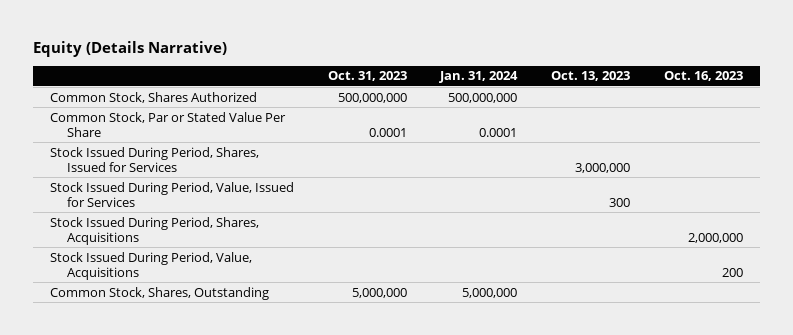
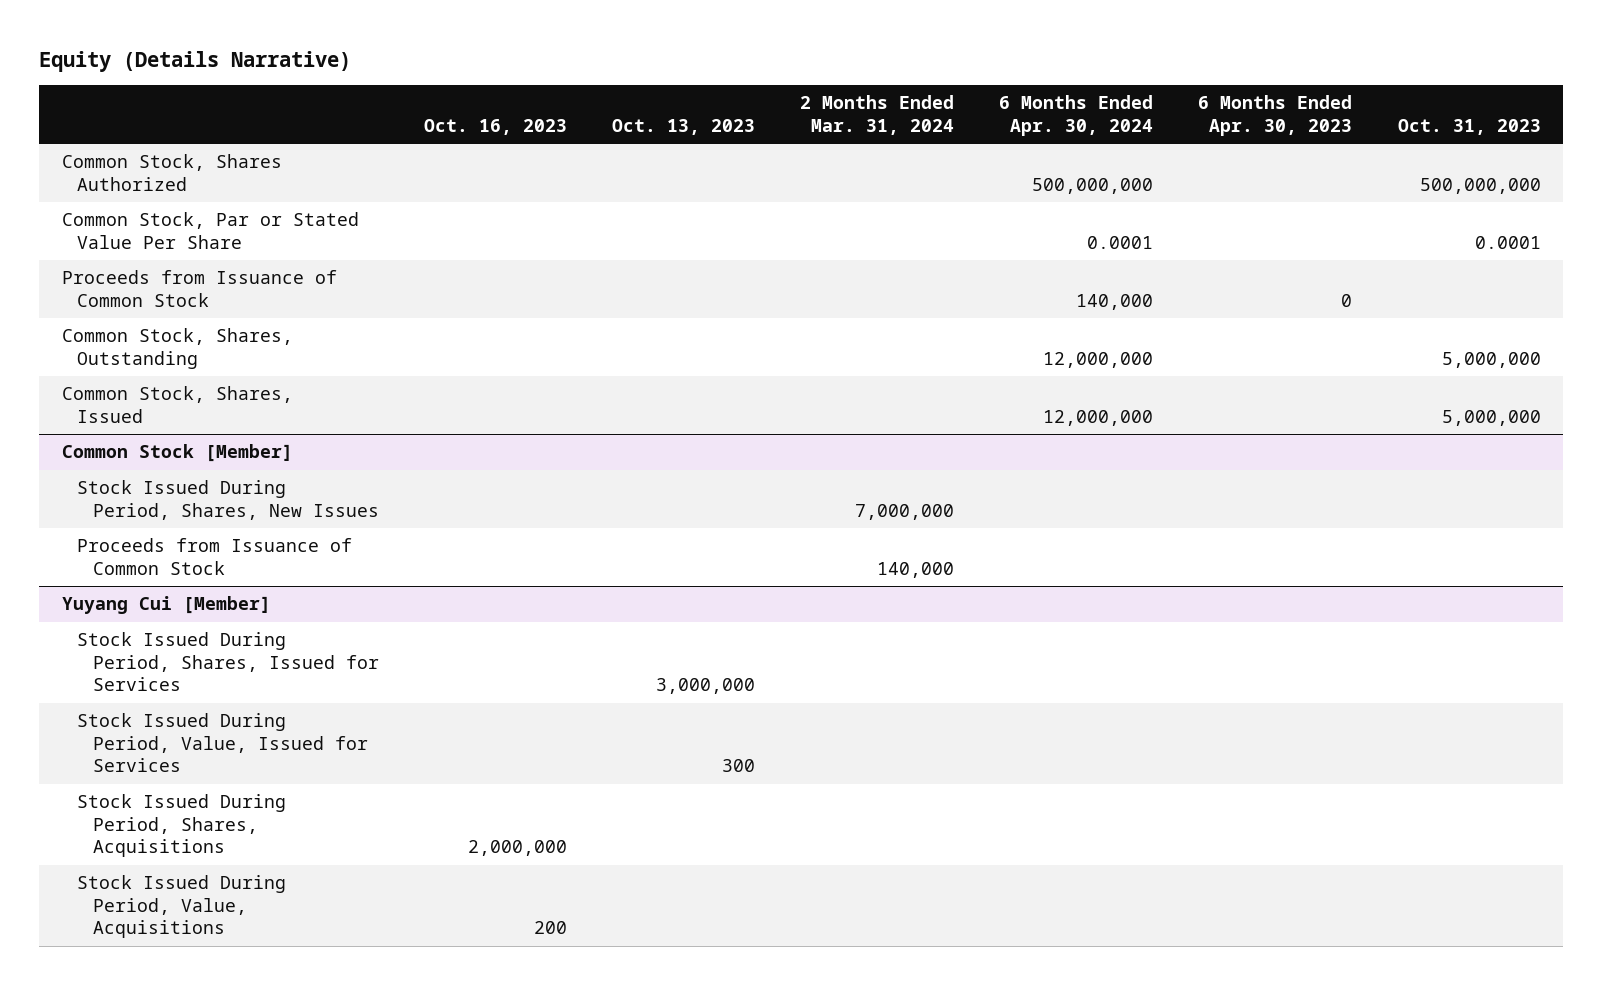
- | Oct. 31, 2023 | Jan. 31, 2024 | Oct. 13, 2023 | Oct. 16, 2023
+ | Oct. 16, 2023 | Oct. 13, 2023 | 2 Months Ended Mar. 31, 2024 | 6 Months Ended Apr. 30, 2024 | 6 Months Ended Apr. 30, 2023 | Oct. 31, 2023
- Stock Issued During Period, Shares, Issued for Services | | | 3,000,000 |
- Stock Issued During Period, Value, Issued for Services | | | 300 |
- Stock Issued During Period, Shares, Acquisitions | | | | 2,000,000
- Stock Issued During Period, Value, Acquisitions | | | | 200
+ Proceeds from Issuance of Common Stock | | | | 140,000 | 0 |
+ Common Stock, Shares, Issued | | | | 12,000,000 | | 5,000,000
+ Common Stock [Member]
+ Stock Issued During Period, Shares, New Issues | | | 7,000,000 | | |
+ Proceeds from Issuance of Common Stock | | | 140,000 | | |
+ Yuyang Cui [Member]
+ Stock Issued During Period, Shares, Issued for Services | | 3,000,000 | | | |
+ Stock Issued During Period, Value, Issued for Services | | 300 | | | |
+ Stock Issued During Period, Shares, Acquisitions | 2,000,000 | | | | |
+ Stock Issued During Period, Value, Acquisitions | 200 | | | | |

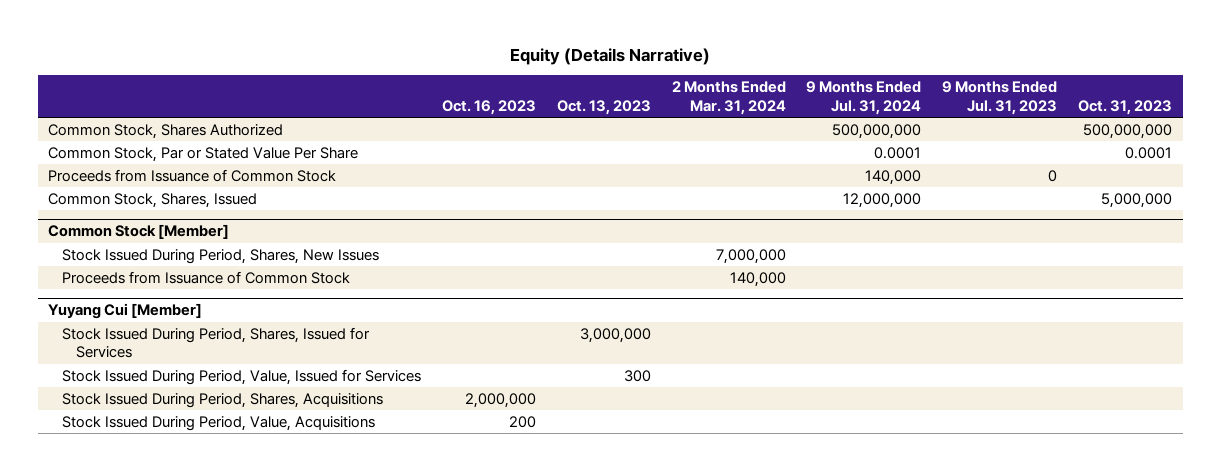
- | Oct. 16, 2023 | Oct. 13, 2023 | 2 Months Ended Mar. 31, 2024 | 6 Months Ended Apr. 30, 2024 | 6 Months Ended Apr. 30, 2023 | Oct. 31, 2023
+ | Oct. 16, 2023 | Oct. 13, 2023 | 2 Months Ended Mar. 31, 2024 | 9 Months Ended Jul. 31, 2024 | 9 Months Ended Jul. 31, 2023 | Oct. 31, 2023
- Common Stock, Shares, Outstanding | | | | 12,000,000 | | 5,000,000

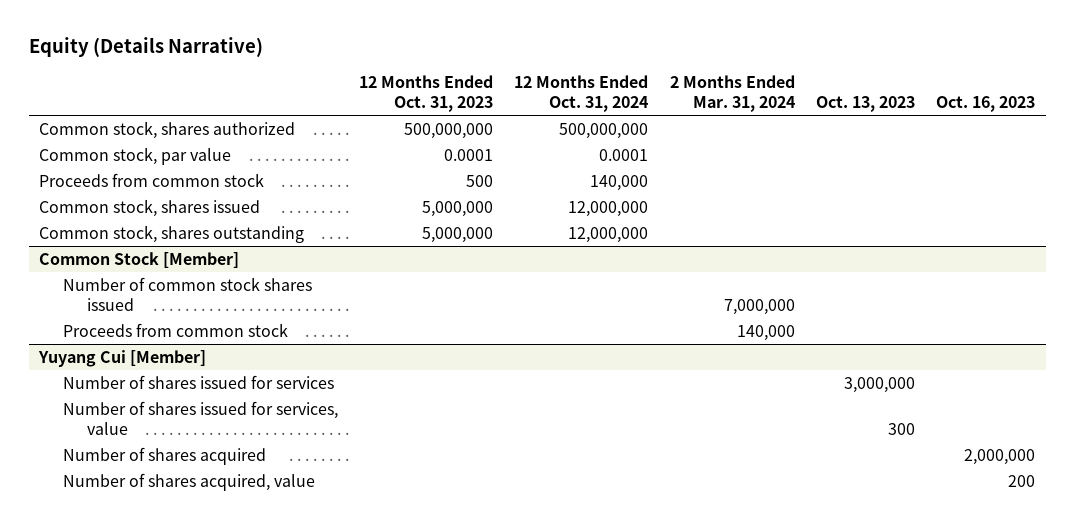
- | Oct. 16, 2023 | Oct. 13, 2023 | 2 Months Ended Mar. 31, 2024 | 9 Months Ended Jul. 31, 2024 | 9 Months Ended Jul. 31, 2023 | Oct. 31, 2023
+ | 12 Months Ended Oct. 31, 2023 | 12 Months Ended Oct. 31, 2024 | 2 Months Ended Mar. 31, 2024 | Oct. 13, 2023 | Oct. 16, 2023
- Common Stock, Shares Authorized | | | | 500,000,000 | | 500,000,000
- Common Stock, Par or Stated Value Per Share | | | | 0.0001 | | 0.0001
- Proceeds from Issuance of Common Stock | | | | 140,000 | 0 |
- Common Stock, Shares, Issued | | | | 12,000,000 | | 5,000,000
+ Common stock, shares authorized | 500,000,000 | 500,000,000 | | |
+ Common stock, par value | 0.0001 | 0.0001 | | |
+ Proceeds from common stock | 500 | 140,000 | | |
+ Common stock, shares issued | 5,000,000 | 12,000,000 | | |
+ Common stock, shares outstanding | 5,000,000 | 12,000,000 | | |
@ Common Stock [Member]
- Stock Issued During Period, Shares, New Issues | | | 7,000,000 | | |
- Proceeds from Issuance of Common Stock | | | 140,000 | | |
+ Number of common stock shares issued | | | 7,000,000 | |
+ Proceeds from common stock | | | 140,000 | |
@ Yuyang Cui [Member]
- Stock Issued During Period, Shares, Issued for Services | | 3,000,000 | | | |
- Stock Issued During Period, Value, Issued for Services | | 300 | | | |
- Stock Issued During Period, Shares, Acquisitions | 2,000,000 | | | | |
- Stock Issued During Period, Value, Acquisitions | 200 | | | | |
+ Number of shares issued for services | | | | 3,000,000 |
+ Number of shares issued for services, value | | | | 300 |
+ Number of shares acquired | | | | | 2,000,000
+ Number of shares acquired, value | | | | | 200

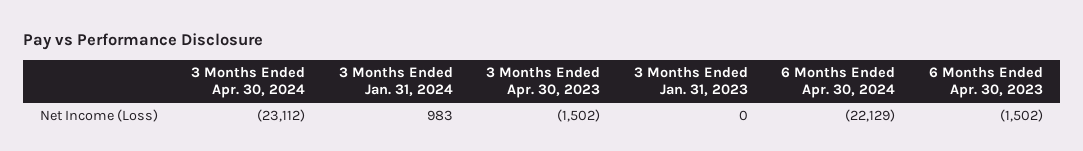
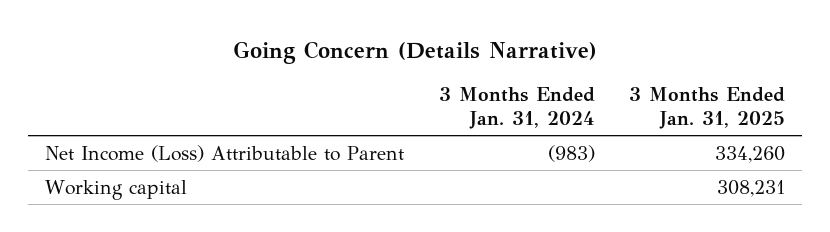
- Pay vs Performance Disclosure
+ Going Concern (Details Narrative)
- | 3 Months Ended Apr. 30, 2024 | 3 Months Ended Jan. 31, 2024 | 3 Months Ended Apr. 30, 2023 | 3 Months Ended Jan. 31, 2023 | 6 Months Ended Apr. 30, 2024 | 6 Months Ended Apr. 30, 2023
+ | 3 Months Ended Jan. 31, 2024 | 3 Months Ended Jan. 31, 2025
- Net Income (Loss) | (23,112) | 983 | (1,502) | 0 | (22,129) | (1,502)
+ Net Income (Loss) Attributable to Parent | (983) | 334,260
+ Working capital | | 308,231

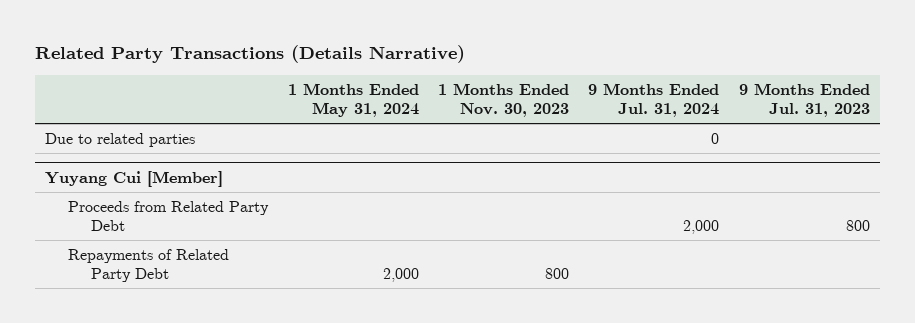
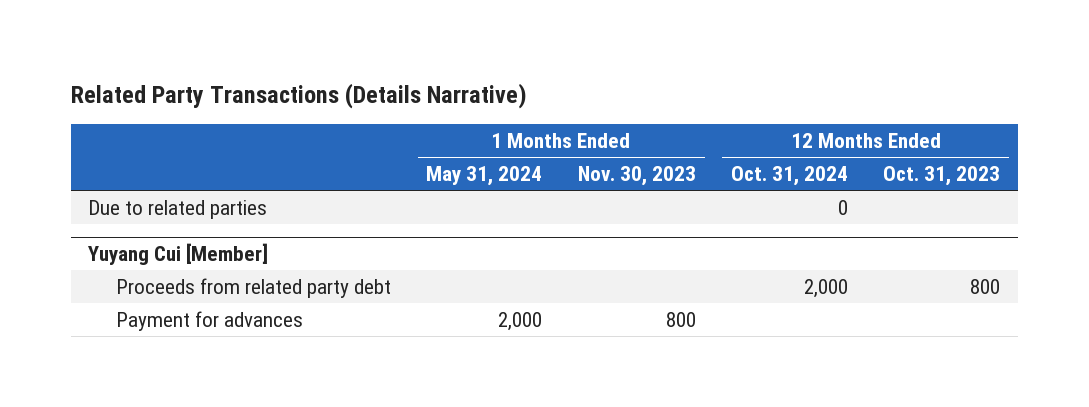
- | 1 Months Ended May 31, 2024 | 1 Months Ended Nov. 30, 2023 | 9 Months Ended Jul. 31, 2024 | 9 Months Ended Jul. 31, 2023
+ | 1 Months Ended May 31, 2024 | 1 Months Ended Nov. 30, 2023 | 12 Months Ended Oct. 31, 2024 | 12 Months Ended Oct. 31, 2023
@ Yuyang Cui [Member]
- Proceeds from Related Party Debt | | | 2,000 | 800
- Repayments of Related Party Debt | 2,000 | 800 | |
+ Proceeds from related party debt | | | 2,000 | 800
+ Payment for advances | 2,000 | 800 | |

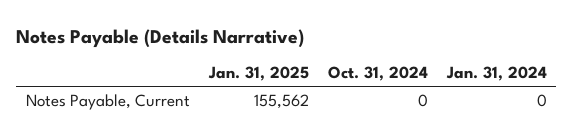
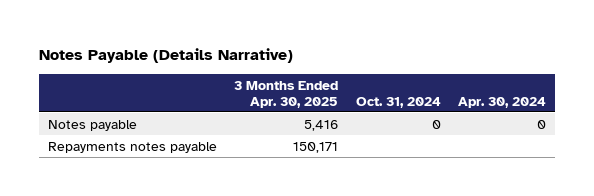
- | Jan. 31, 2025 | Oct. 31, 2024 | Jan. 31, 2024
+ | 3 Months Ended Apr. 30, 2025 | Oct. 31, 2024 | Apr. 30, 2024
- Notes Payable, Current | 155,562 | 0 | 0
+ Notes payable | 5,416 | 0 | 0
+ Repayments notes payable | 150,171 | |

